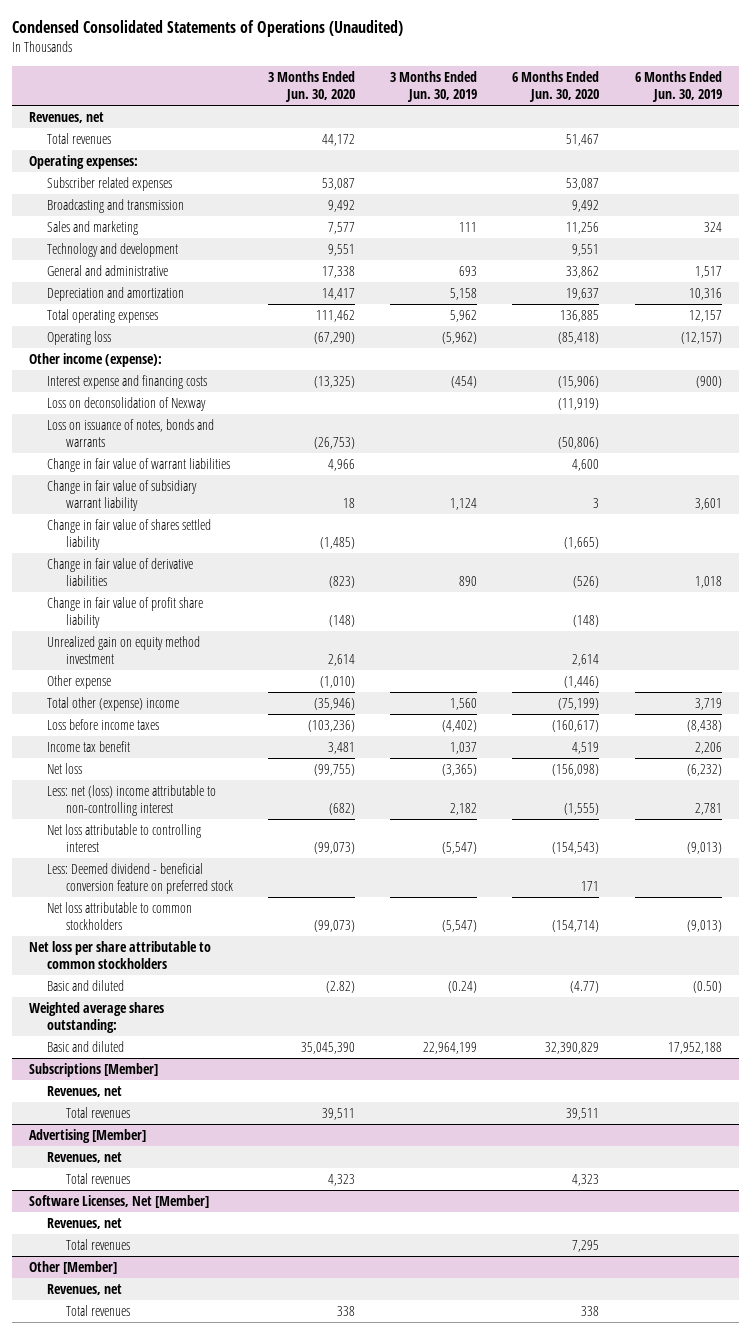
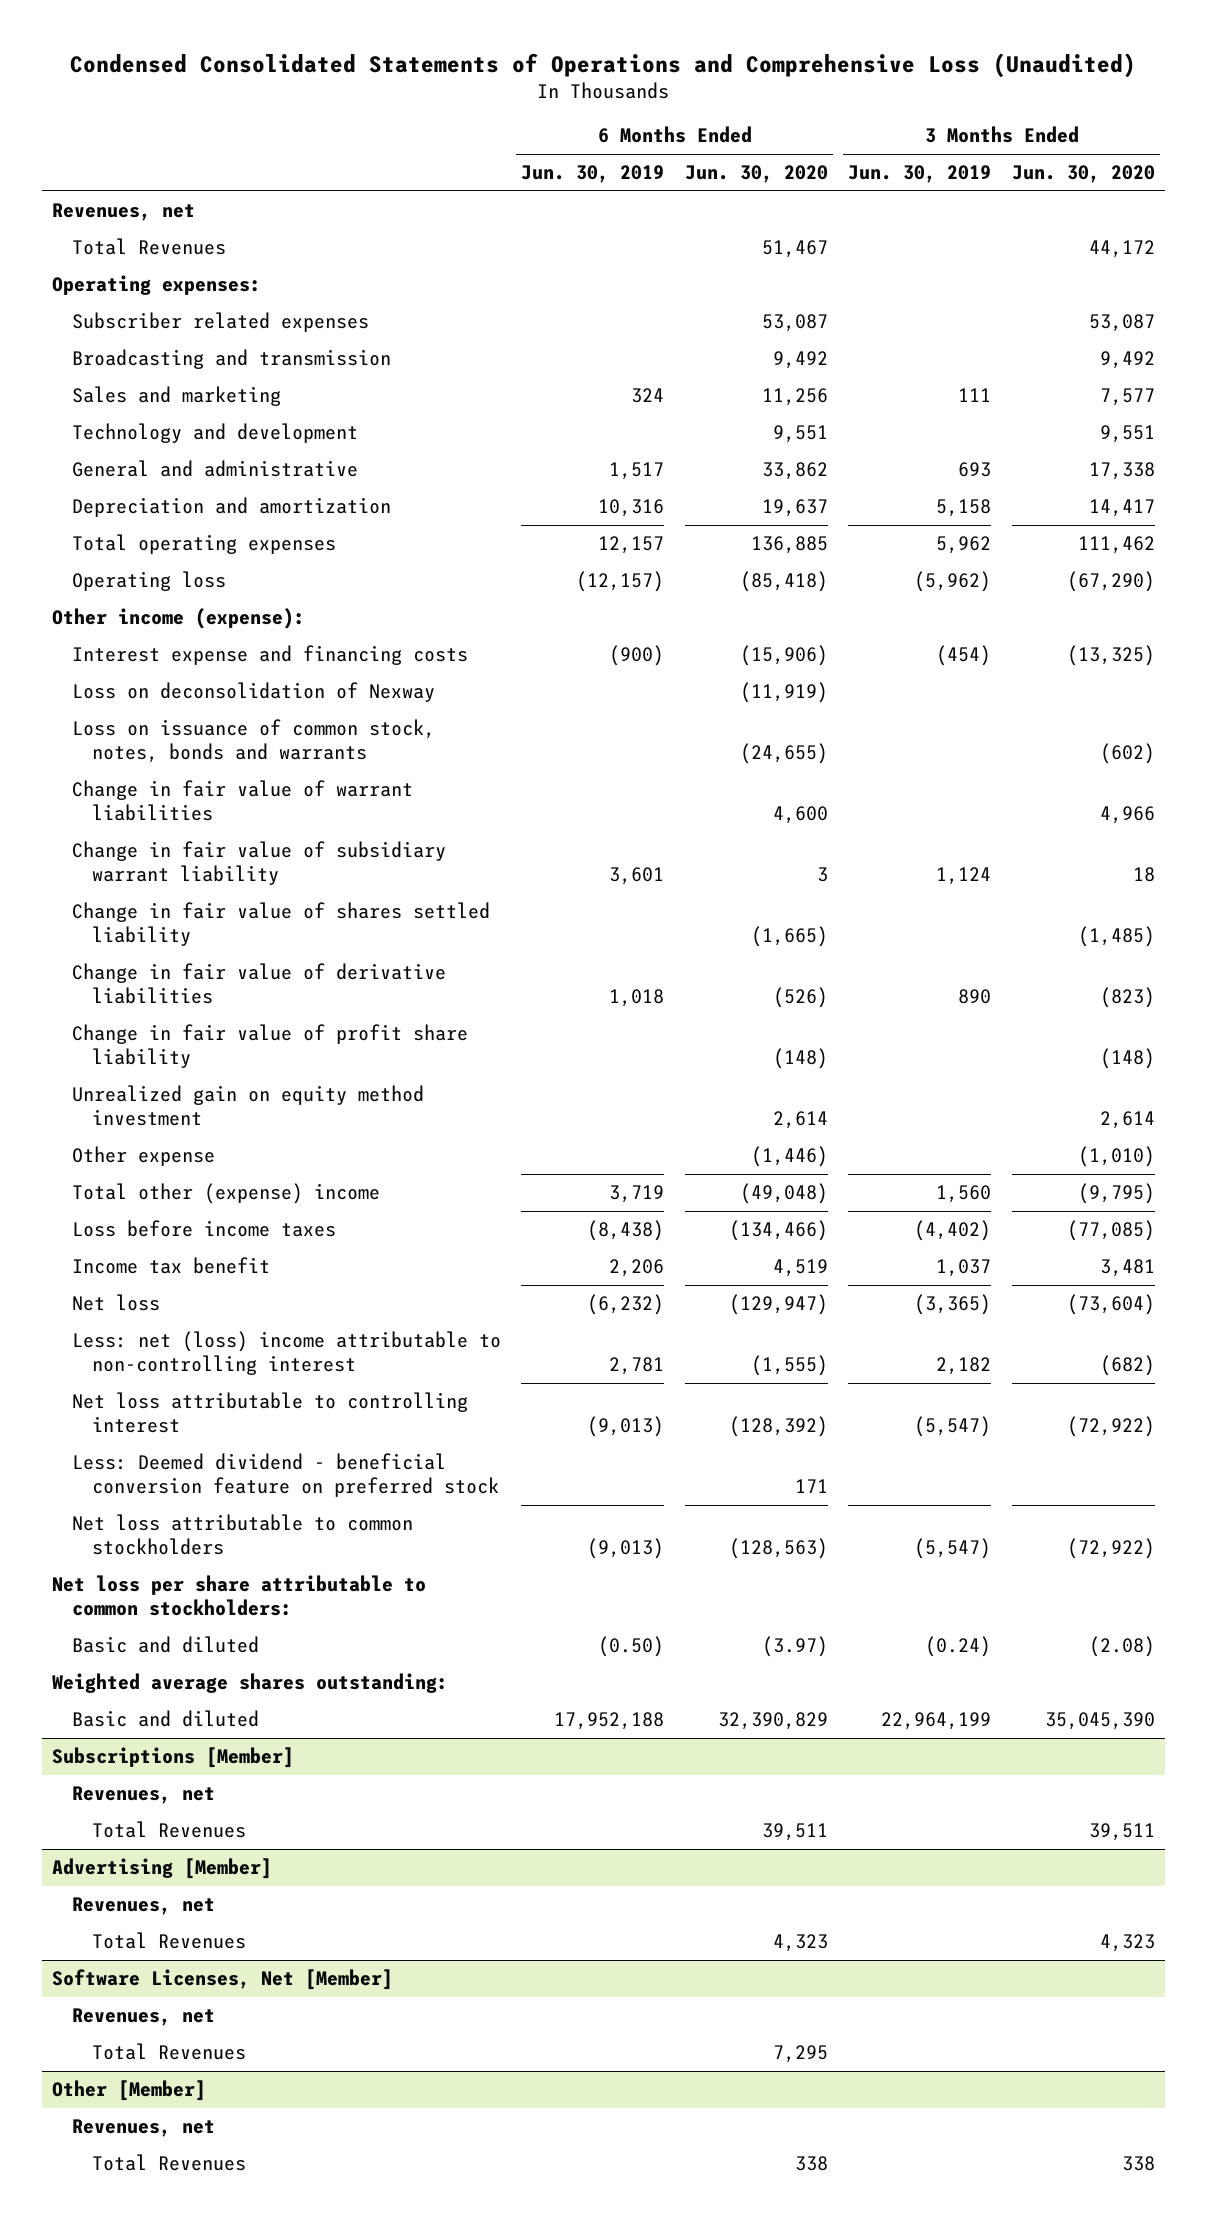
- Condensed Consolidated Statements of Operations (Unaudited)
+ Condensed Consolidated Statements of Operations and Comprehensive Loss (Unaudited)
- | 3 Months Ended Jun. 30, 2020 | 3 Months Ended Jun. 30, 2019 | 6 Months Ended Jun. 30, 2020 | 6 Months Ended Jun. 30, 2019
+ | 6 Months Ended Jun. 30, 2019 | 6 Months Ended Jun. 30, 2020 | 3 Months Ended Jun. 30, 2019 | 3 Months Ended Jun. 30, 2020
- Total revenues | 44,172 | | 51,467 |
+ Total Revenues | | 51,467 | | 44,172
- Loss on issuance of notes, bonds and warrants | (26,753) | | (50,806) |
+ Loss on issuance of common stock, notes, bonds and warrants | | (24,655) | | (602)
- Total other (expense) income | (35,946) | 1,560 | (75,199) | 3,719
- Loss before income taxes | (103,236) | (4,402) | (160,617) | (8,438)
+ Total other (expense) income | 3,719 | (49,048) | 1,560 | (9,795)
+ Loss before income taxes | (8,438) | (134,466) | (4,402) | (77,085)
- Net loss | (99,755) | (3,365) | (156,098) | (6,232)
+ Net loss | (6,232) | (129,947) | (3,365) | (73,604)
- Net loss attributable to controlling interest | (99,073) | (5,547) | (154,543) | (9,013)
+ Net loss attributable to controlling interest | (9,013) | (128,392) | (5,547) | (72,922)
- Net loss attributable to common stockholders | (99,073) | (5,547) | (154,714) | (9,013)
- Net loss per share attributable to common stockholders
- Basic and diluted | (2.82) | (0.24) | (4.77) | (0.50)
+ Net loss attributable to common stockholders | (9,013) | (128,563) | (5,547) | (72,922)
+ Net loss per share attributable to common stockholders:
+ Basic and diluted | (0.50) | (3.97) | (0.24) | (2.08)
@ Subscriptions [Member]
- Total revenues | 39,511 | | 39,511 |
+ Total Revenues | | 39,511 | | 39,511
@ Advertising [Member]
- Total revenues | 4,323 | | 4,323 |
+ Total Revenues | | 4,323 | | 4,323
@ Software Licenses, Net [Member]
- Total revenues | | | 7,295 |
+ Total Revenues | | 7,295 | |
@ Other [Member]
- Total revenues | 338 | | 338 |
+ Total Revenues | | 338 | | 338

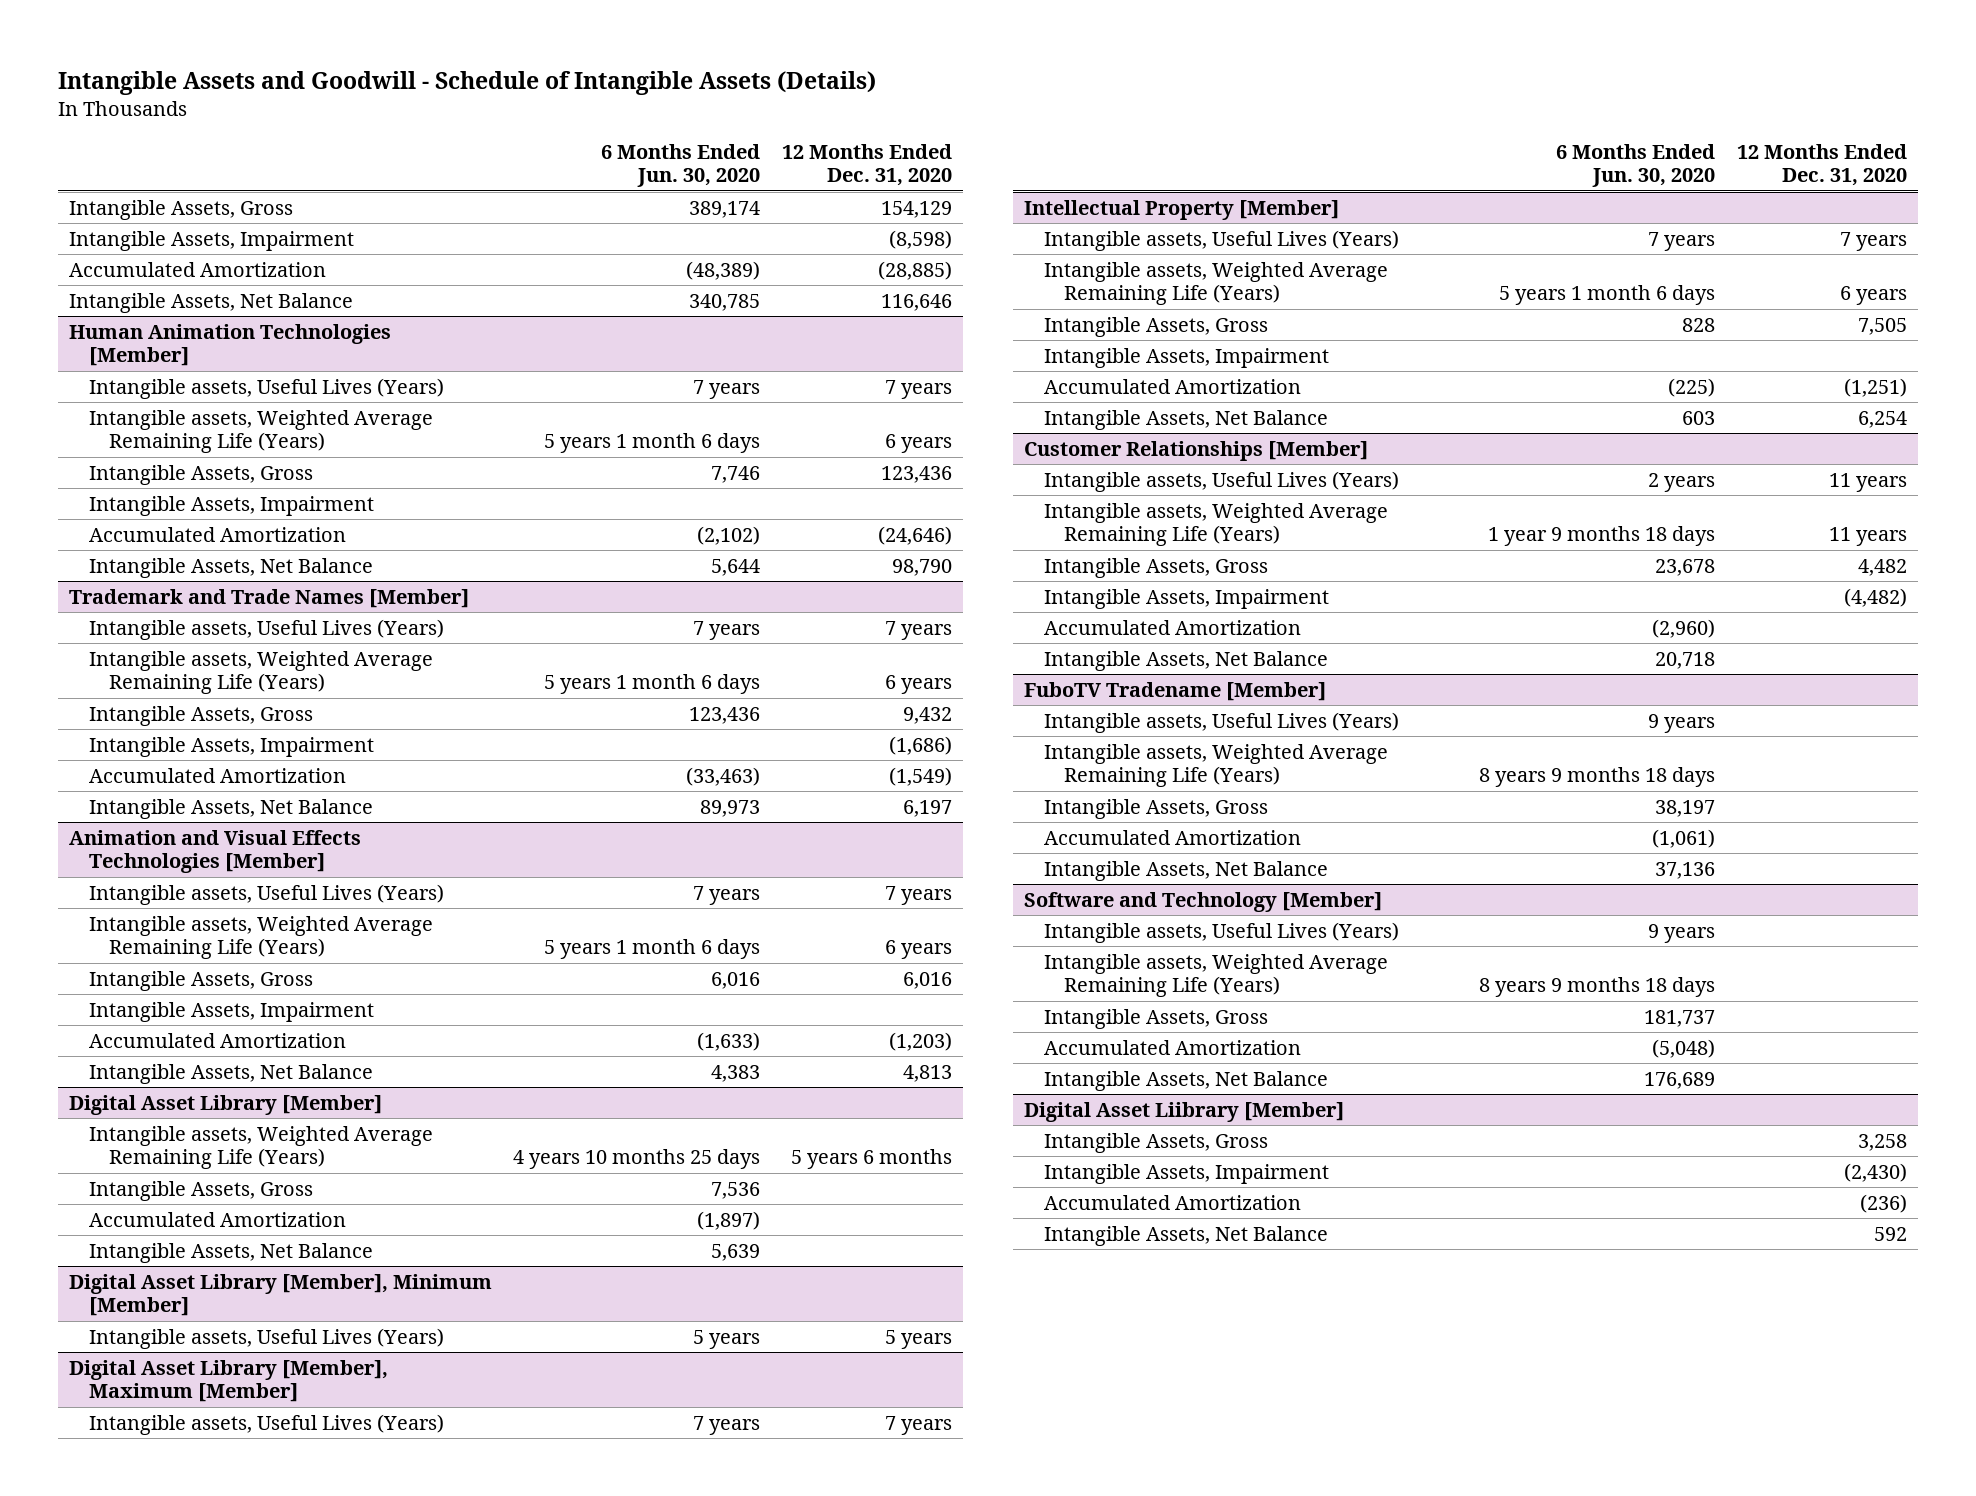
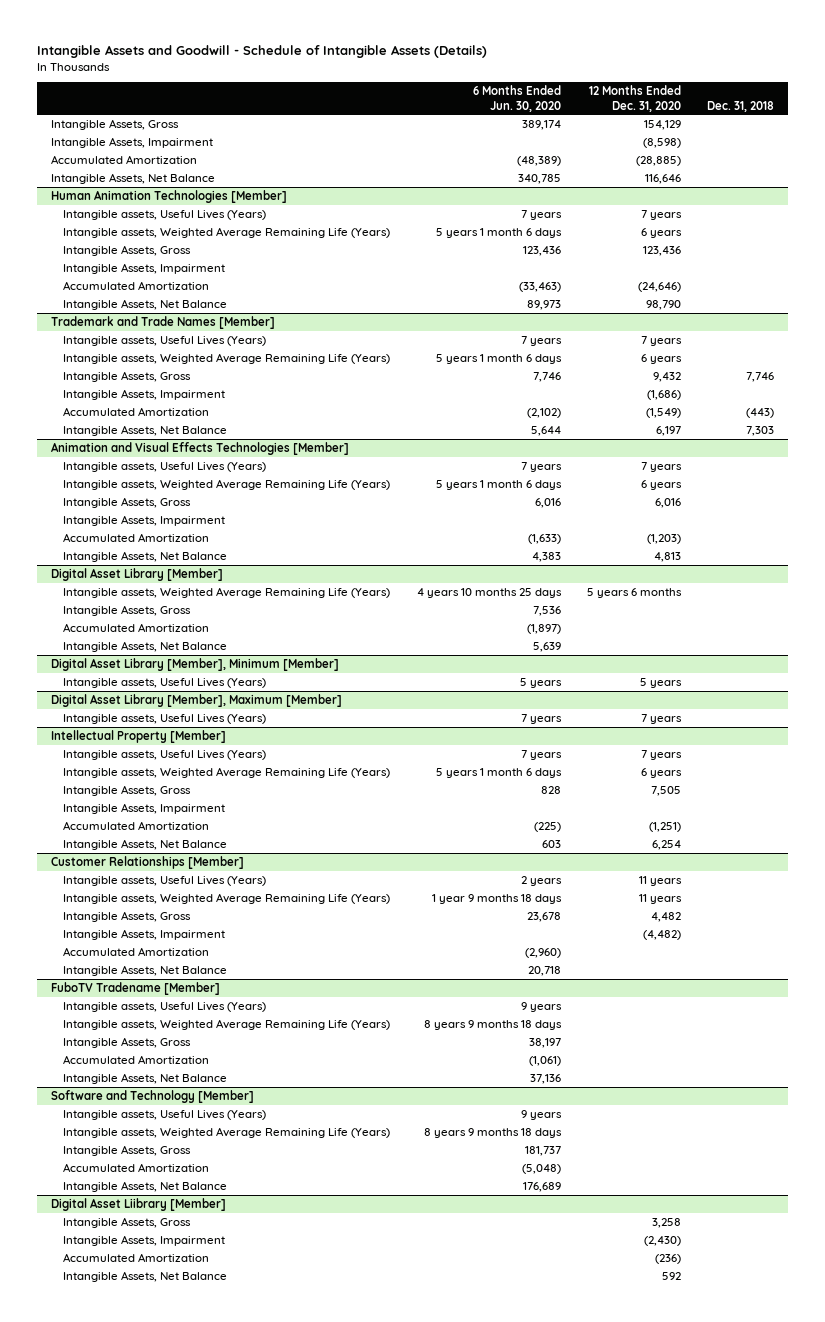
- | 6 Months Ended Jun. 30, 2020 | 12 Months Ended Dec. 31, 2020
+ | 6 Months Ended Jun. 30, 2020 | 12 Months Ended Dec. 31, 2020 | Dec. 31, 2018
@ Human Animation Technologies [Member]
- Intangible Assets, Gross | 7,746 | 123,436
+ Intangible Assets, Gross | 123,436 | 123,436 |
- Accumulated Amortization | (2,102) | (24,646)
- Intangible Assets, Net Balance | 5,644 | 98,790
+ Accumulated Amortization | (33,463) | (24,646) |
+ Intangible Assets, Net Balance | 89,973 | 98,790 |
@ Trademark and Trade Names [Member]
- Intangible Assets, Gross | 123,436 | 9,432
+ Intangible Assets, Gross | 7,746 | 9,432 | 7,746
- Accumulated Amortization | (33,463) | (1,549)
- Intangible Assets, Net Balance | 89,973 | 6,197
+ Accumulated Amortization | (2,102) | (1,549) | (443)
+ Intangible Assets, Net Balance | 5,644 | 6,197 | 7,303

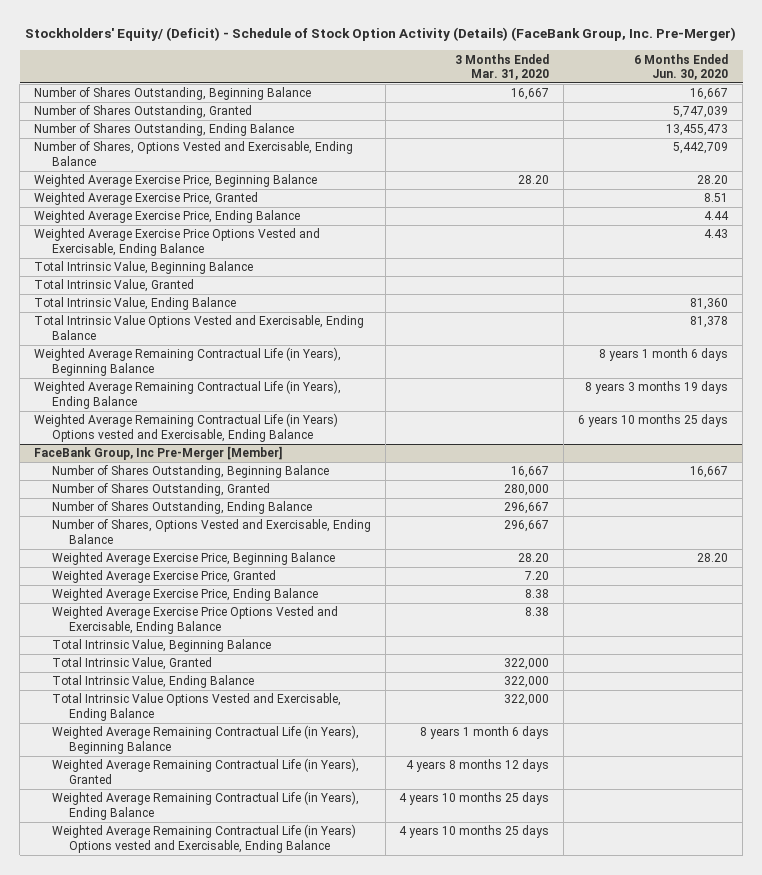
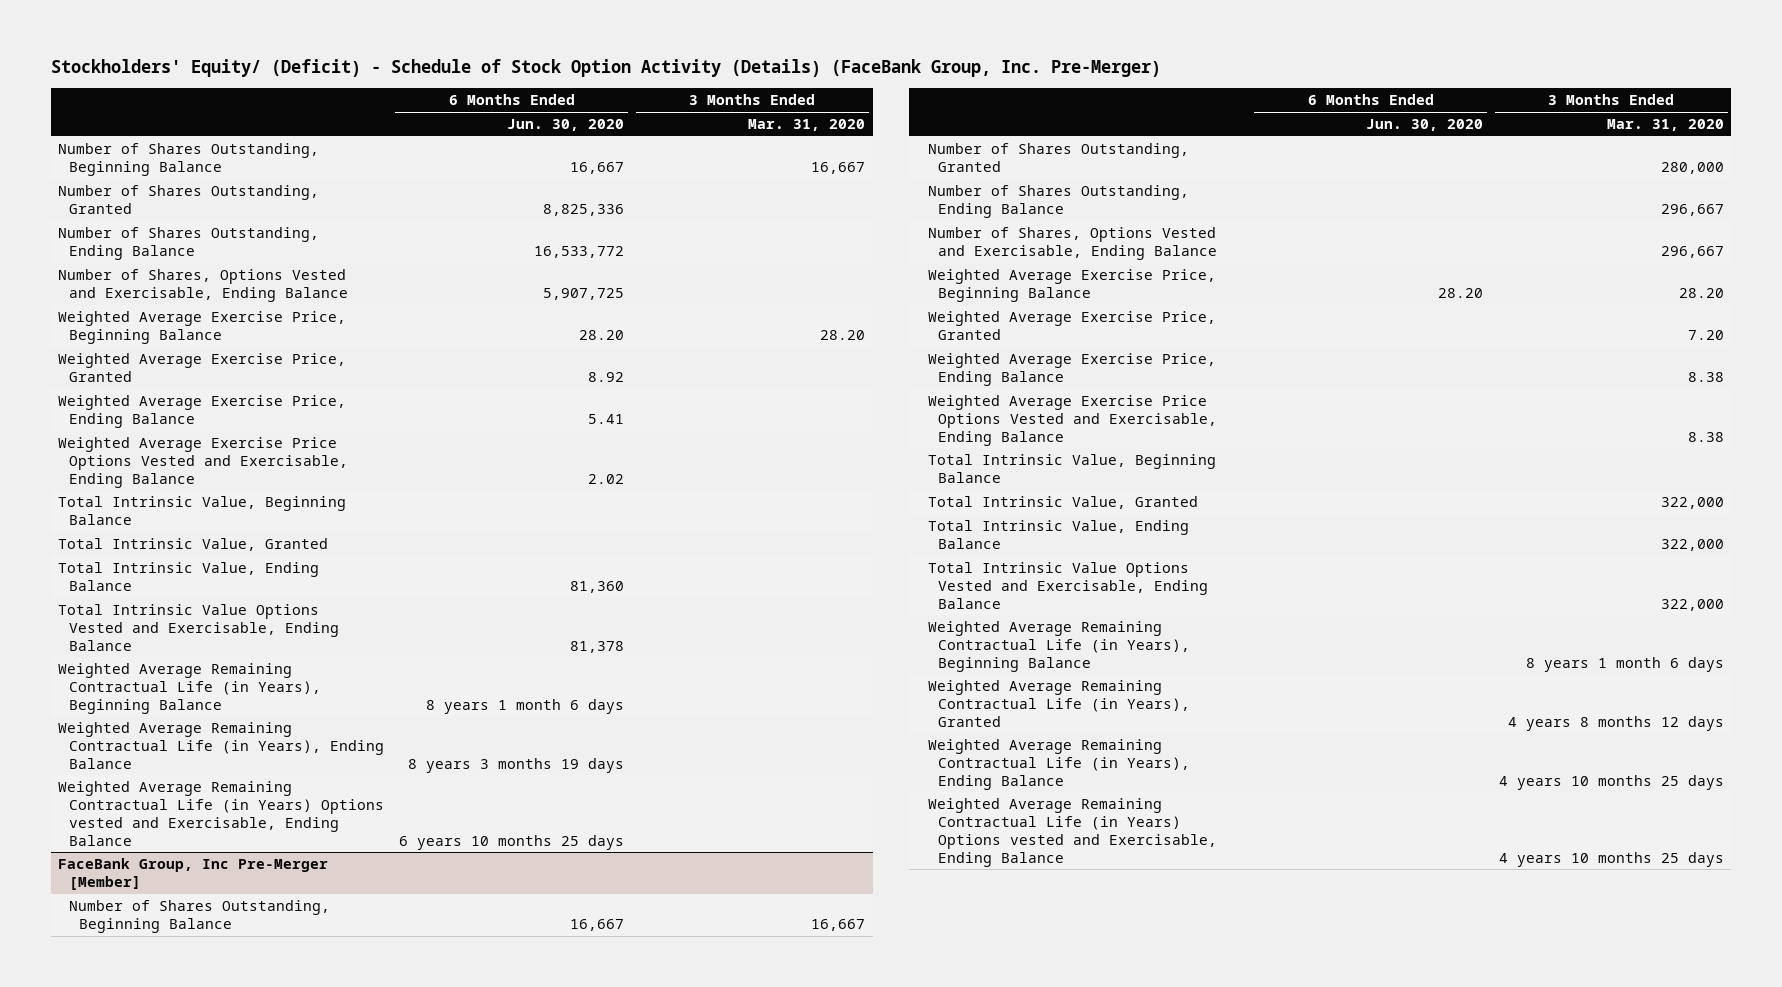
- | 3 Months Ended Mar. 31, 2020 | 6 Months Ended Jun. 30, 2020
+ | 6 Months Ended Jun. 30, 2020 | 3 Months Ended Mar. 31, 2020
- Number of Shares Outstanding, Granted | | 5,747,039
- Number of Shares Outstanding, Ending Balance | | 13,455,473
- Number of Shares, Options Vested and Exercisable, Ending Balance | | 5,442,709
+ Number of Shares Outstanding, Granted | 8,825,336 |
+ Number of Shares Outstanding, Ending Balance | 16,533,772 |
+ Number of Shares, Options Vested and Exercisable, Ending Balance | 5,907,725 |
- Weighted Average Exercise Price, Granted | | 8.51
- Weighted Average Exercise Price, Ending Balance | | 4.44
- Weighted Average Exercise Price Options Vested and Exercisable, Ending Balance | | 4.43
+ Weighted Average Exercise Price, Granted | 8.92 |
+ Weighted Average Exercise Price, Ending Balance | 5.41 |
+ Weighted Average Exercise Price Options Vested and Exercisable, Ending Balance | 2.02 |

